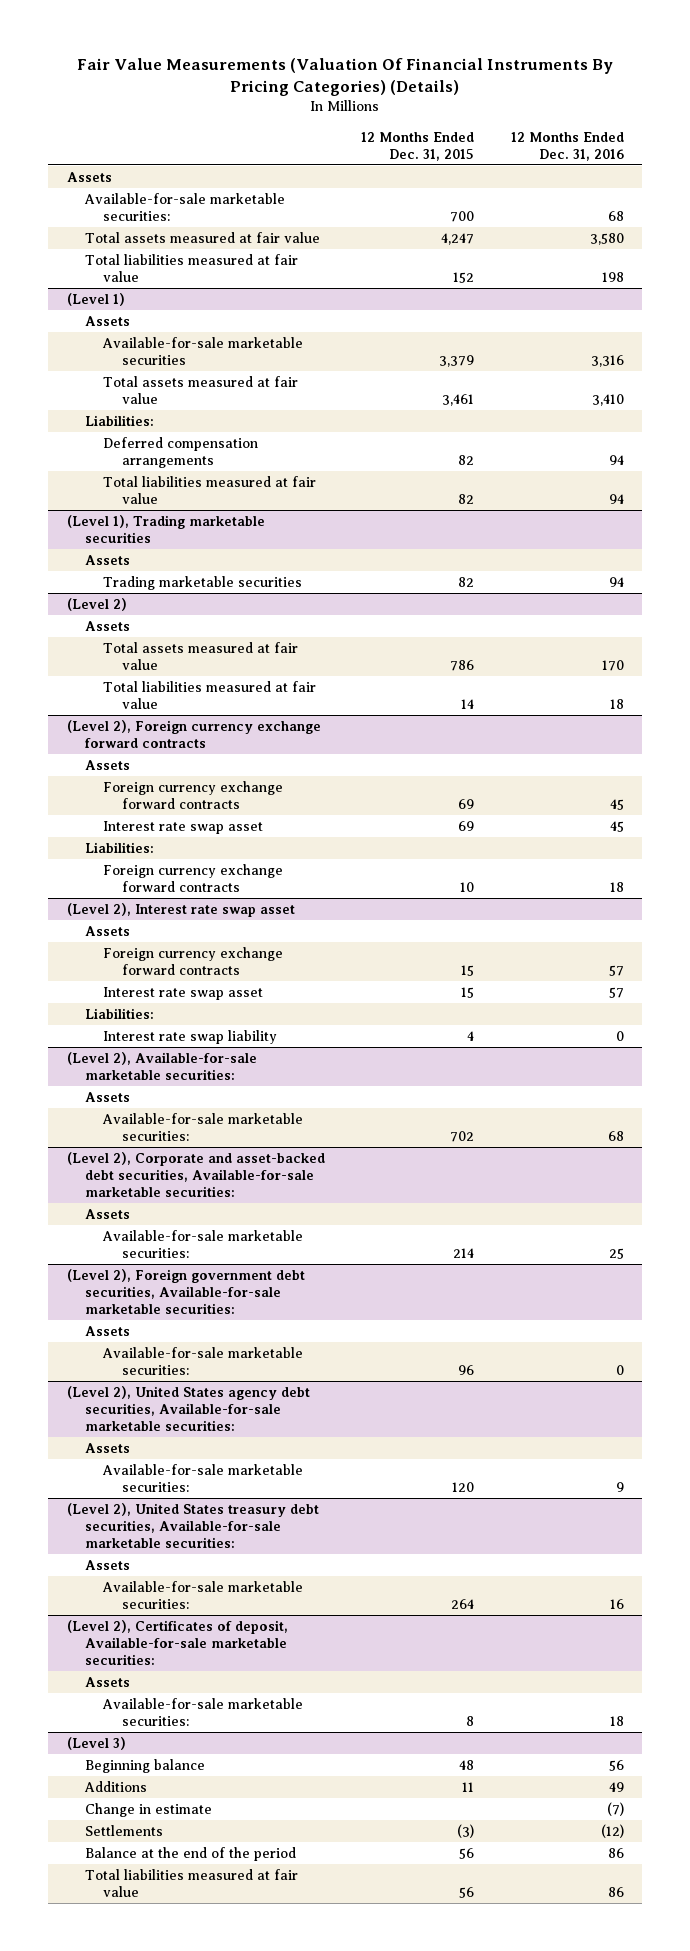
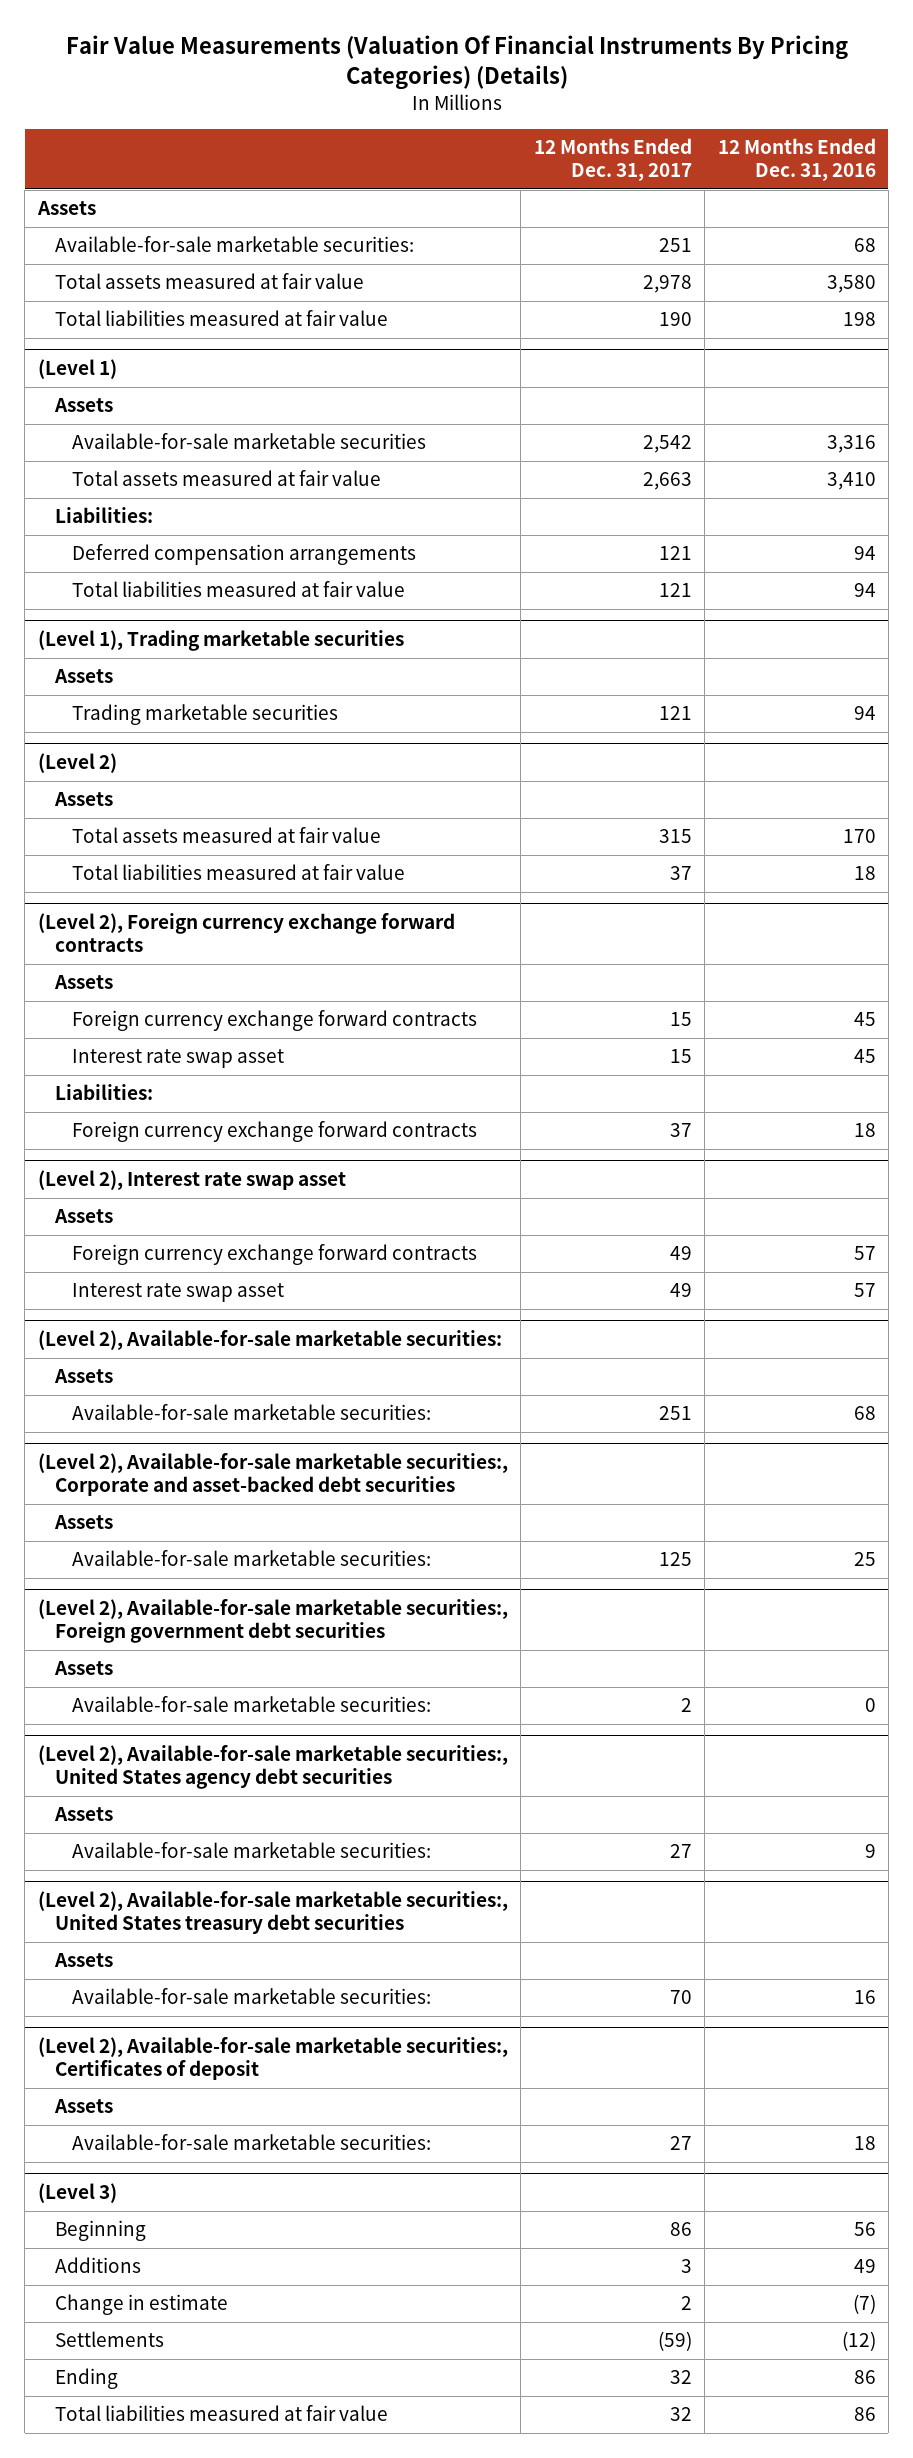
- | 12 Months Ended Dec. 31, 2015 | 12 Months Ended Dec. 31, 2016
+ | 12 Months Ended Dec. 31, 2017 | 12 Months Ended Dec. 31, 2016
@ (Level 2), Interest rate swap asset
- Liabilities:
- Interest rate swap liability | 4 | 0
- (Level 2), Corporate and asset-backed debt securities, Available-for-sale marketable securities:
+ (Level 2), Available-for-sale marketable securities:, Corporate and asset-backed debt securities
- (Level 2), Foreign government debt securities, Available-for-sale marketable securities:
+ (Level 2), Available-for-sale marketable securities:, Foreign government debt securities
- (Level 2), United States agency debt securities, Available-for-sale marketable securities:
+ (Level 2), Available-for-sale marketable securities:, United States agency debt securities
- (Level 2), United States treasury debt securities, Available-for-sale marketable securities:
+ (Level 2), Available-for-sale marketable securities:, United States treasury debt securities
- (Level 2), Certificates of deposit, Available-for-sale marketable securities:
+ (Level 2), Available-for-sale marketable securities:, Certificates of deposit
@ (Level 3)
- Beginning balance | 48 | 56
+ Beginning | 86 | 56
- Balance at the end of the period | 56 | 86
+ Ending | 32 | 86

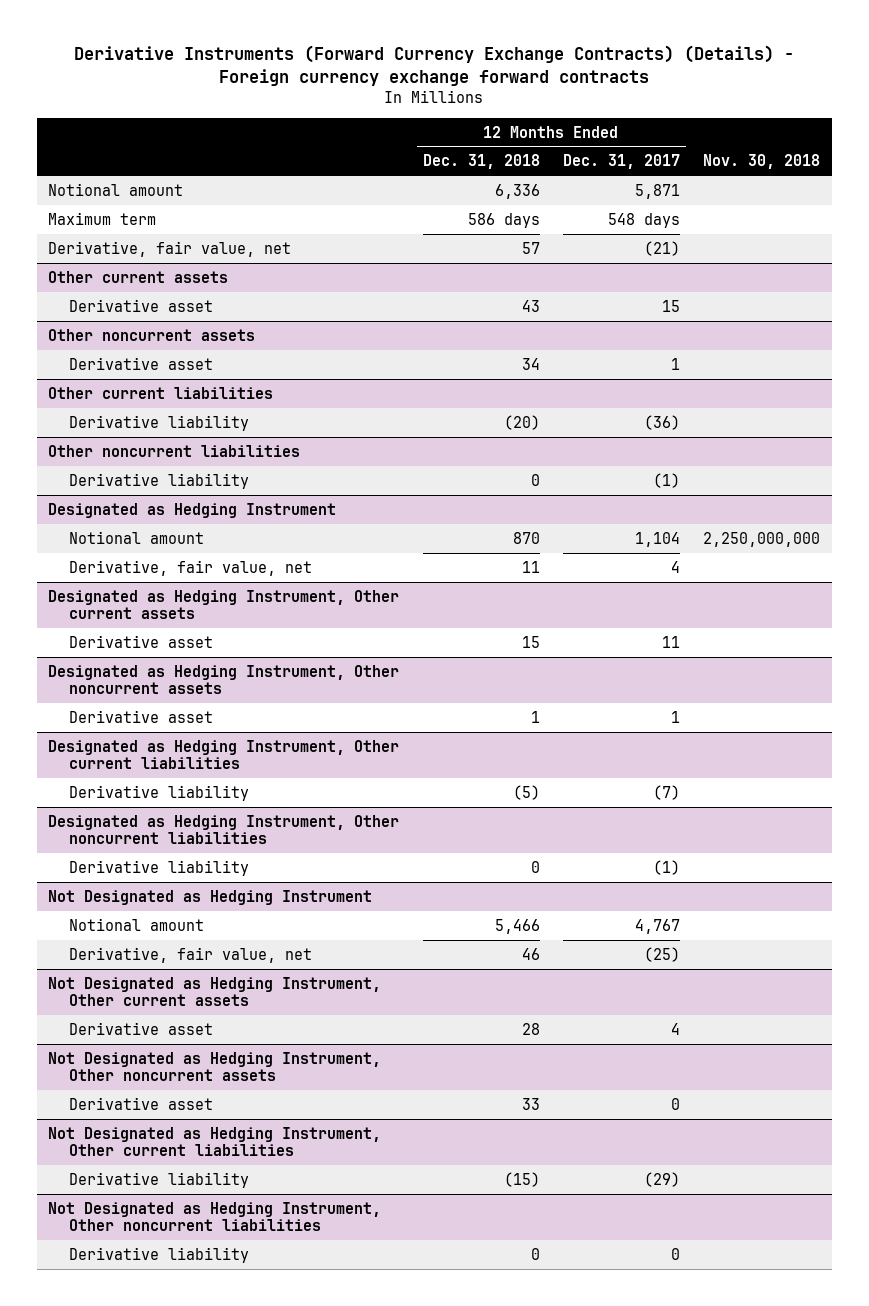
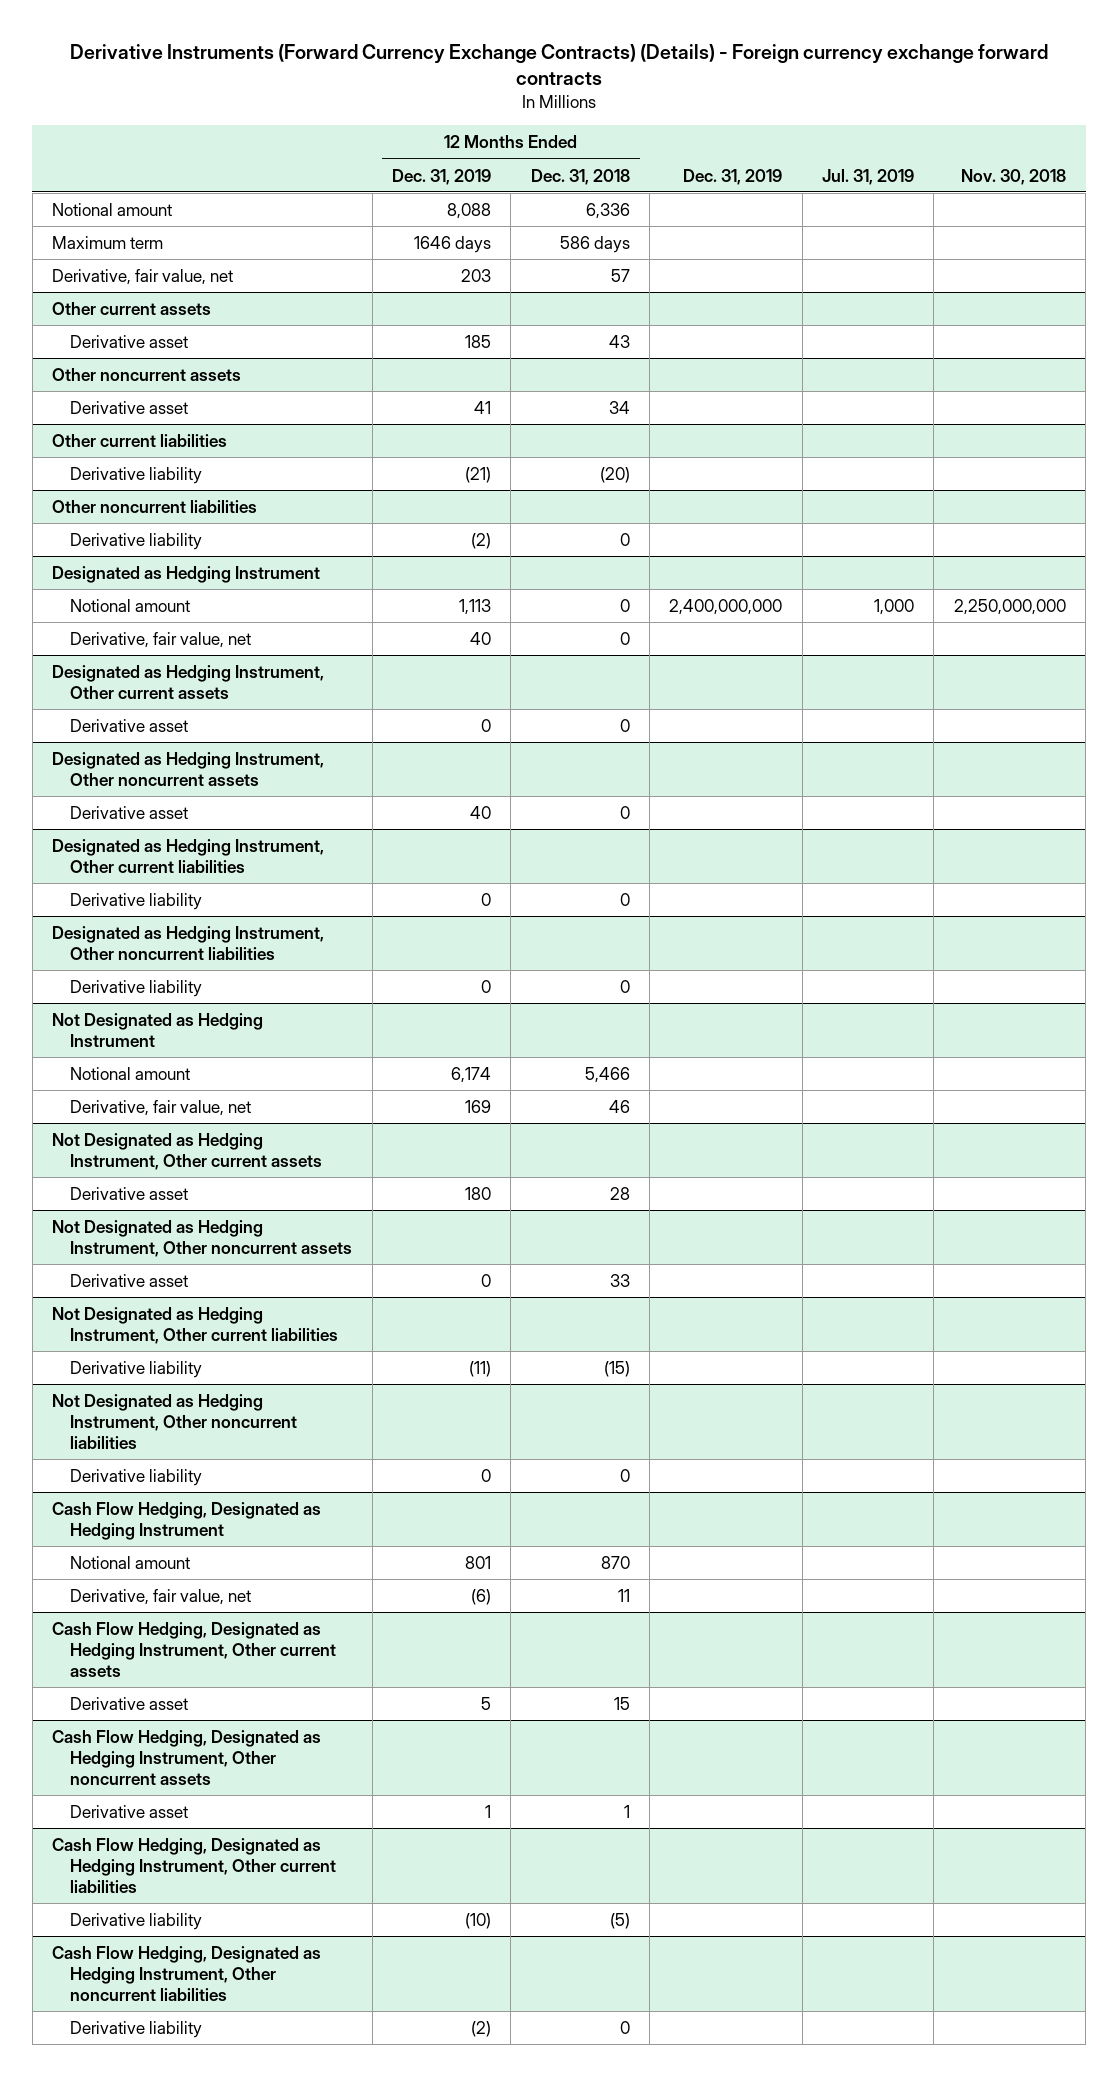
- | 12 Months Ended Dec. 31, 2018 | 12 Months Ended Dec. 31, 2017 | Nov. 30, 2018
+ | 12 Months Ended Dec. 31, 2019 | 12 Months Ended Dec. 31, 2018 | Dec. 31, 2019 | Jul. 31, 2019 | Nov. 30, 2018
@ Designated as Hedging Instrument
- Notional amount | 870 | 1,104 | 2,250,000,000
- Derivative, fair value, net | 11 | 4 |
+ Notional amount | 1,113 | 0 | 2,400,000,000 | 1,000 | 2,250,000,000
+ Derivative, fair value, net | 40 | 0 | | |
@ Designated as Hedging Instrument, Other current assets
- Derivative asset | 15 | 11 |
+ Derivative asset | 0 | 0 | | |
@ Designated as Hedging Instrument, Other noncurrent assets
- Derivative asset | 1 | 1 |
+ Derivative asset | 40 | 0 | | |
@ Designated as Hedging Instrument, Other current liabilities
- Derivative liability | (5) | (7) |
+ Derivative liability | 0 | 0 | | |
+ Cash Flow Hedging, Designated as Hedging Instrument
+ Notional amount | 801 | 870 | | |
+ Derivative, fair value, net | (6) | 11 | | |
+ Cash Flow Hedging, Designated as Hedging Instrument, Other current assets
+ Derivative asset | 5 | 15 | | |
+ Cash Flow Hedging, Designated as Hedging Instrument, Other noncurrent assets
+ Derivative asset | 1 | 1 | | |
+ Cash Flow Hedging, Designated as Hedging Instrument, Other current liabilities
+ Derivative liability | (10) | (5) | | |
+ Cash Flow Hedging, Designated as Hedging Instrument, Other noncurrent liabilities
+ Derivative liability | (2) | 0 | | |

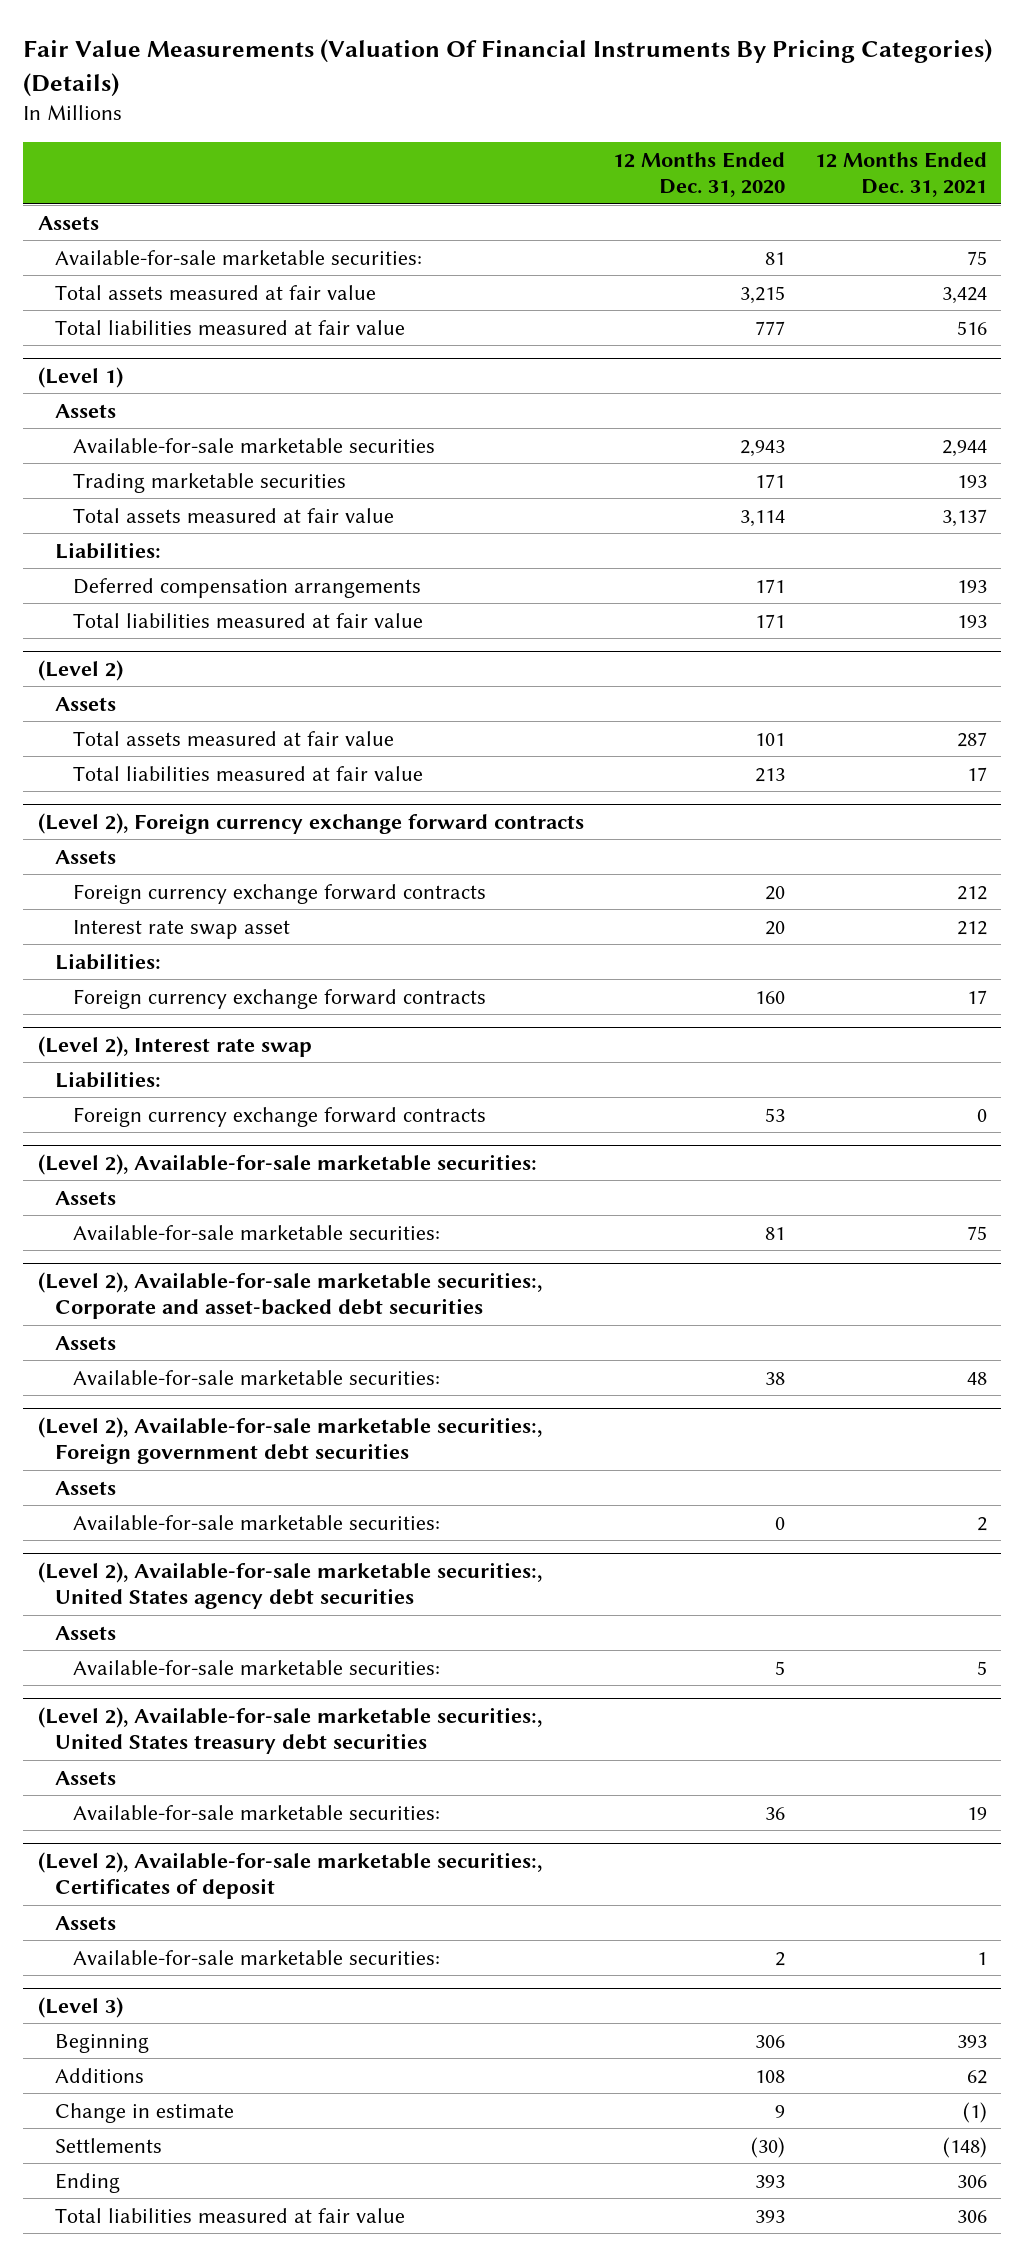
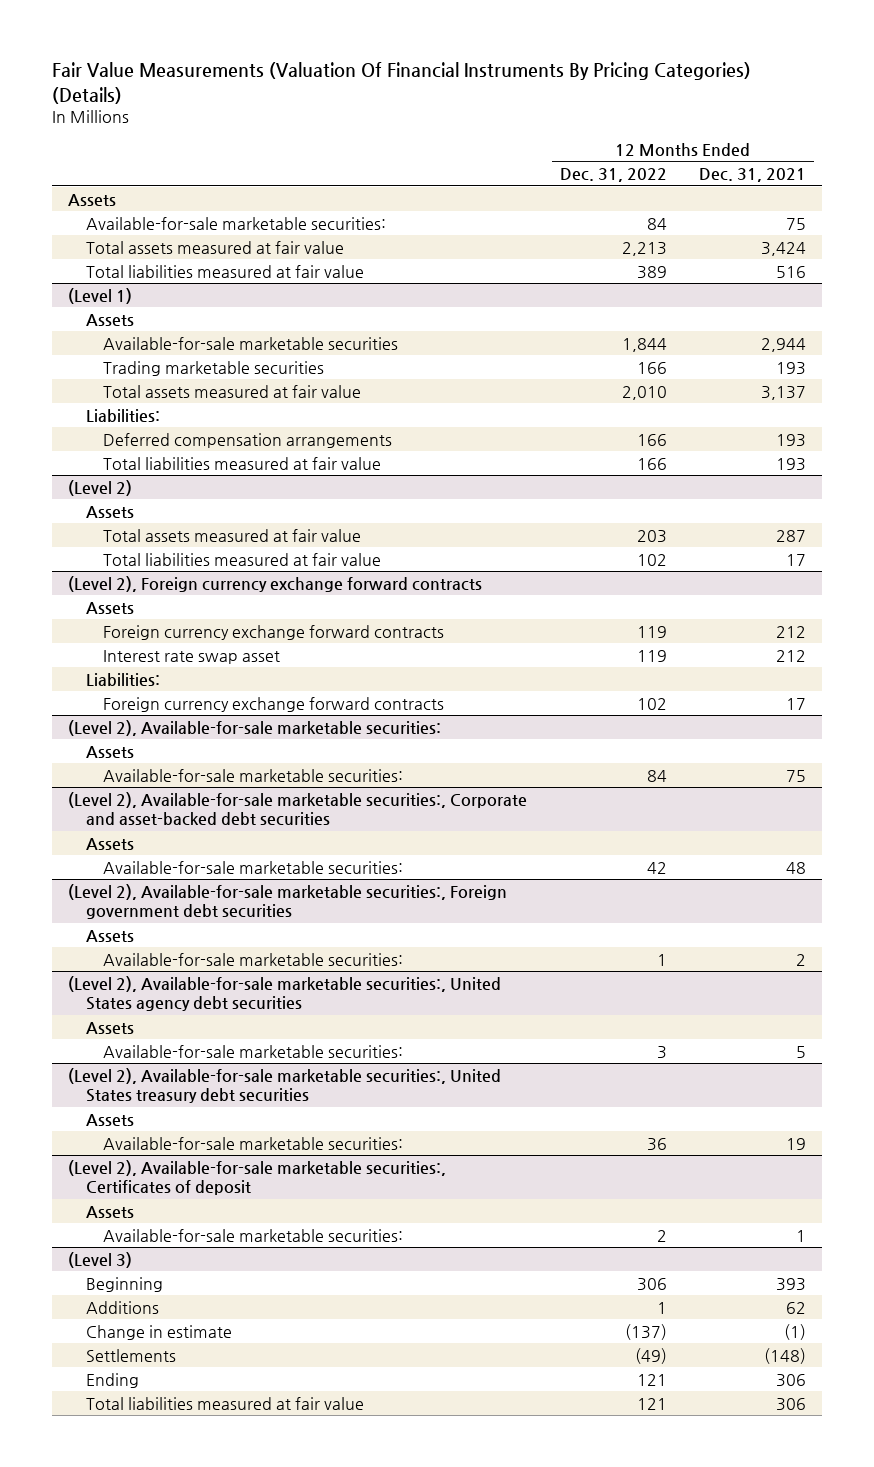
- | 12 Months Ended Dec. 31, 2020 | 12 Months Ended Dec. 31, 2021
+ | 12 Months Ended Dec. 31, 2022 | 12 Months Ended Dec. 31, 2021
- (Level 2), Interest rate swap
- Liabilities:
- Foreign currency exchange forward contracts | 53 | 0

